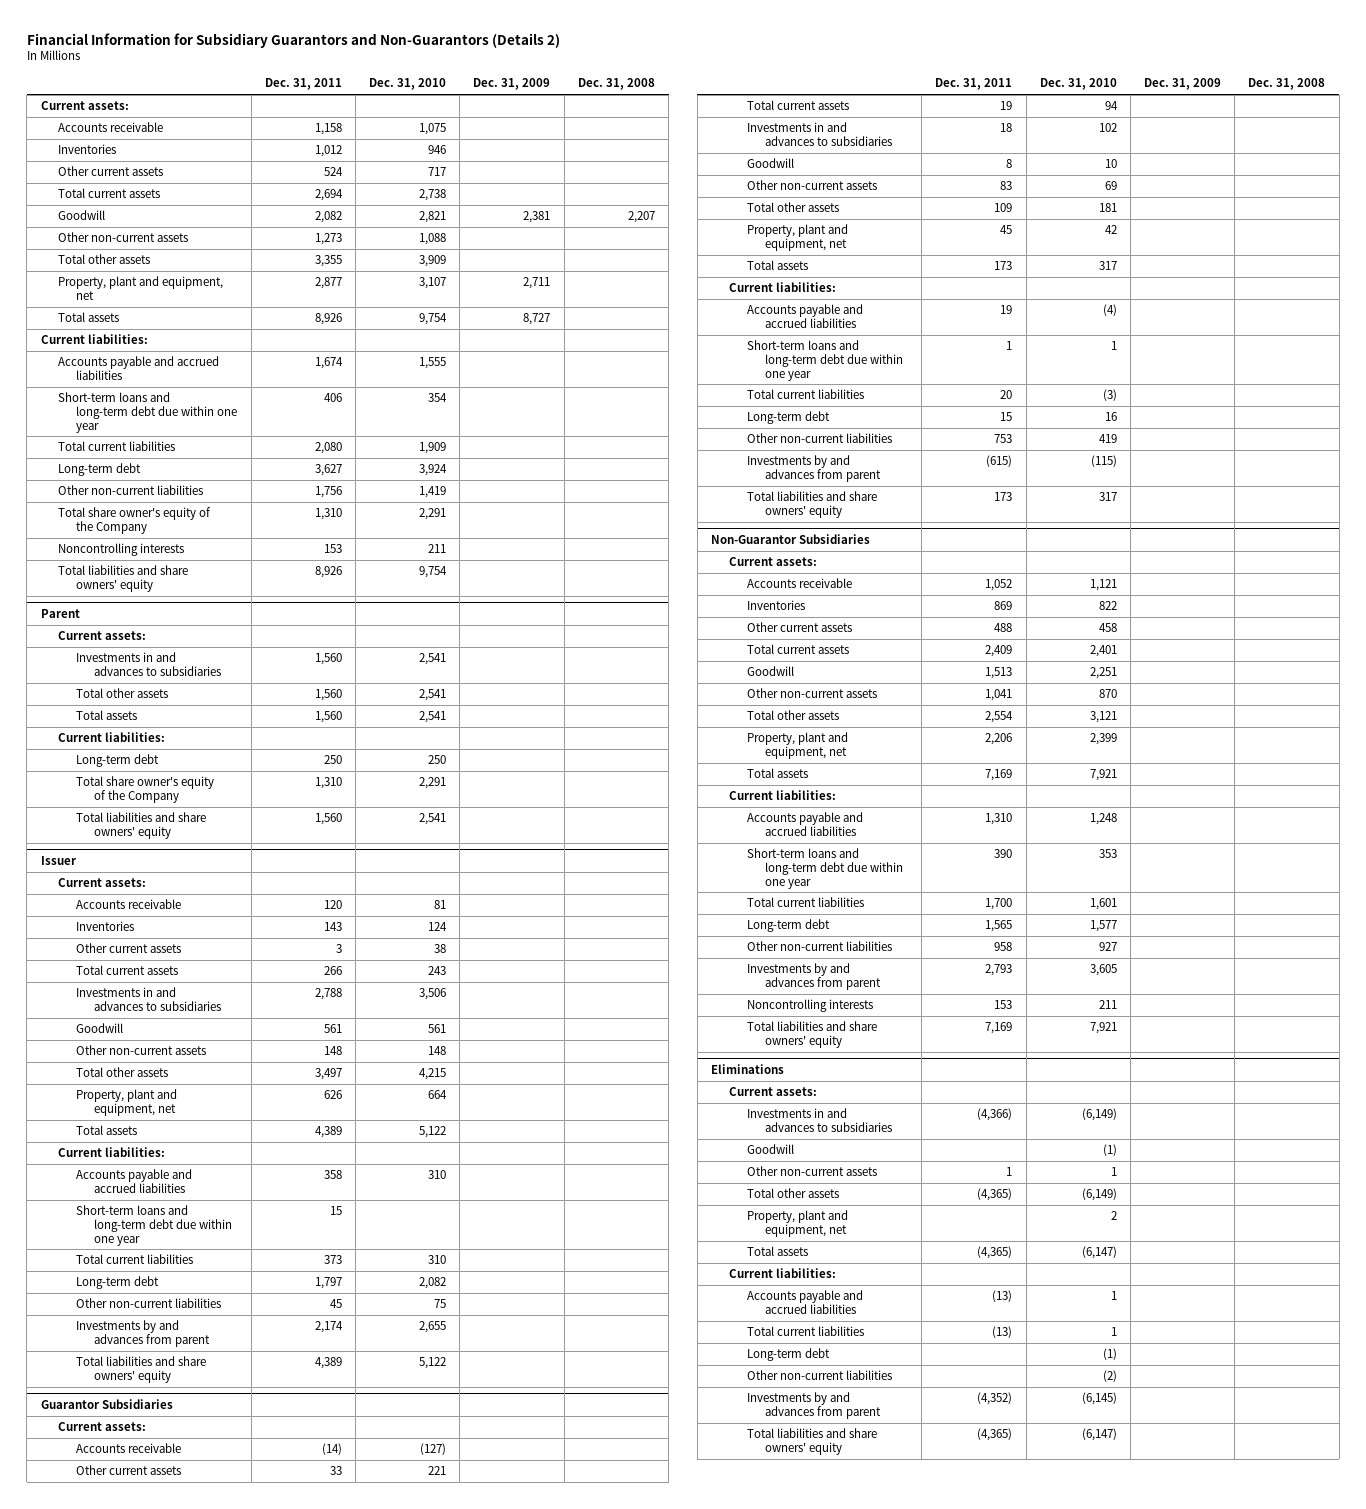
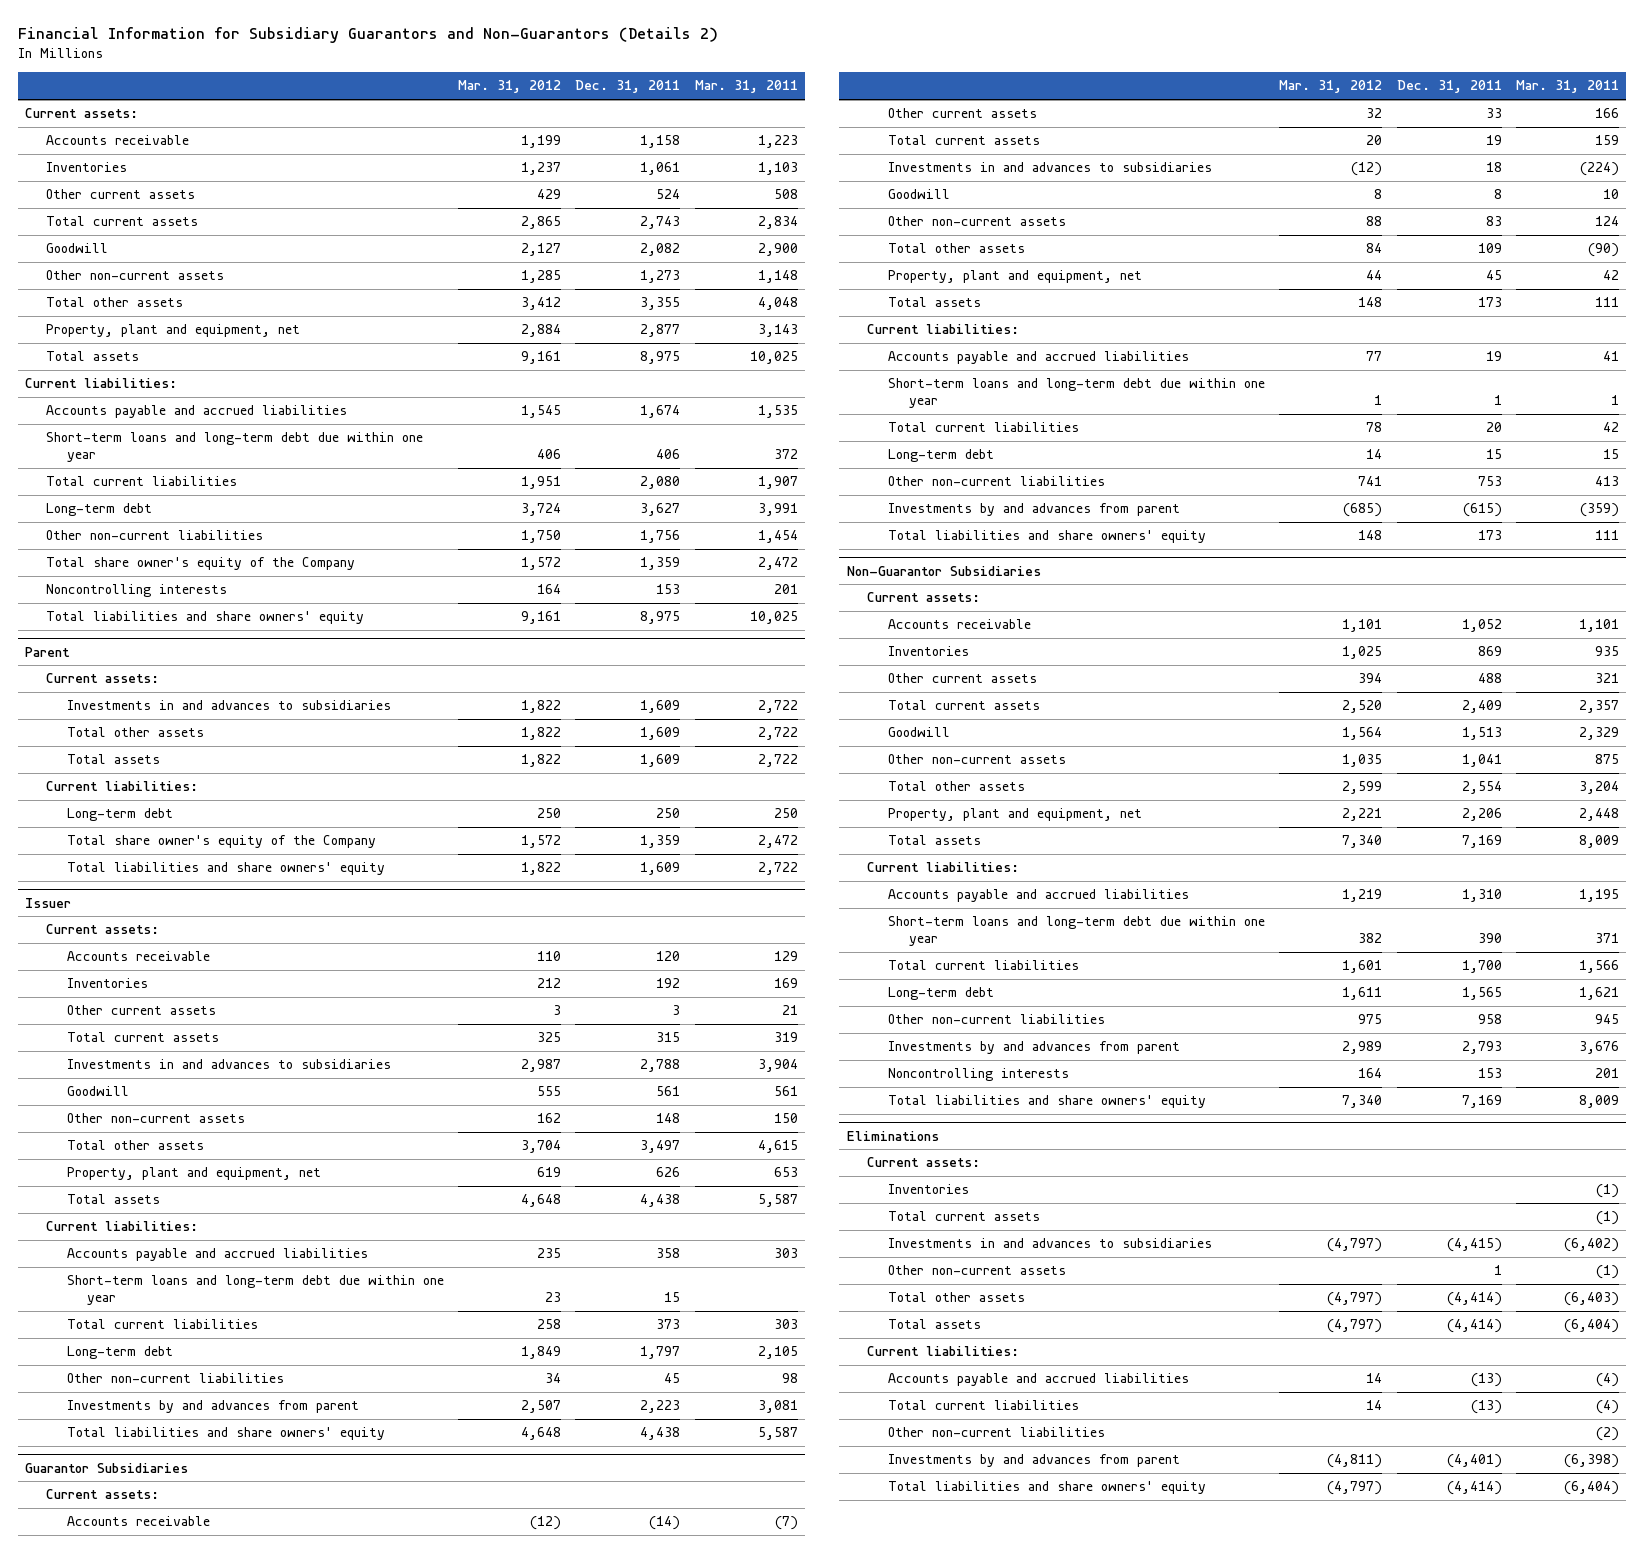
- | Dec. 31, 2011 | Dec. 31, 2010 | Dec. 31, 2009 | Dec. 31, 2008
+ | Mar. 31, 2012 | Dec. 31, 2011 | Mar. 31, 2011
- Inventories | 1,012 | 946 | |
+ Inventories | 1,237 | 1,061 | 1,103
- Total current assets | 2,694 | 2,738 | |
+ Total current assets | 2,865 | 2,743 | 2,834
- Total assets | 8,926 | 9,754 | 8,727 |
+ Total assets | 9,161 | 8,975 | 10,025
- Total share owner's equity of the Company | 1,310 | 2,291 | |
+ Total share owner's equity of the Company | 1,572 | 1,359 | 2,472
- Total liabilities and share owners' equity | 8,926 | 9,754 | |
+ Total liabilities and share owners' equity | 9,161 | 8,975 | 10,025
@ Parent
- Investments in and advances to subsidiaries | 1,560 | 2,541 | |
- Total other assets | 1,560 | 2,541 | |
- Total assets | 1,560 | 2,541 | |
+ Investments in and advances to subsidiaries | 1,822 | 1,609 | 2,722
+ Total other assets | 1,822 | 1,609 | 2,722
+ Total assets | 1,822 | 1,609 | 2,722
- Total share owner's equity of the Company | 1,310 | 2,291 | |
- Total liabilities and share owners' equity | 1,560 | 2,541 | |
+ Total share owner's equity of the Company | 1,572 | 1,359 | 2,472
+ Total liabilities and share owners' equity | 1,822 | 1,609 | 2,722
@ Issuer
- Inventories | 143 | 124 | |
+ Inventories | 212 | 192 | 169
- Total current assets | 266 | 243 | |
+ Total current assets | 325 | 315 | 319
- Total assets | 4,389 | 5,122 | |
+ Total assets | 4,648 | 4,438 | 5,587
- Investments by and advances from parent | 2,174 | 2,655 | |
- Total liabilities and share owners' equity | 4,389 | 5,122 | |
+ Investments by and advances from parent | 2,507 | 2,223 | 3,081
+ Total liabilities and share owners' equity | 4,648 | 4,438 | 5,587
@ Eliminations
- Investments in and advances to subsidiaries | (4,366) | (6,149) | |
- Goodwill | | (1) | |
+ Inventories | | | (1)
+ Total current assets | | | (1)
+ Investments in and advances to subsidiaries | (4,797) | (4,415) | (6,402)
- Total other assets | (4,365) | (6,149) | |
- Property, plant and equipment, net | | 2 | |
- Total assets | (4,365) | (6,147) | |
+ Total other assets | (4,797) | (4,414) | (6,403)
+ Total assets | (4,797) | (4,414) | (6,404)
- Long-term debt | | (1) | |
- Investments by and advances from parent | (4,352) | (6,145) | |
- Total liabilities and share owners' equity | (4,365) | (6,147) | |
+ Investments by and advances from parent | (4,811) | (4,401) | (6,398)
+ Total liabilities and share owners' equity | (4,797) | (4,414) | (6,404)

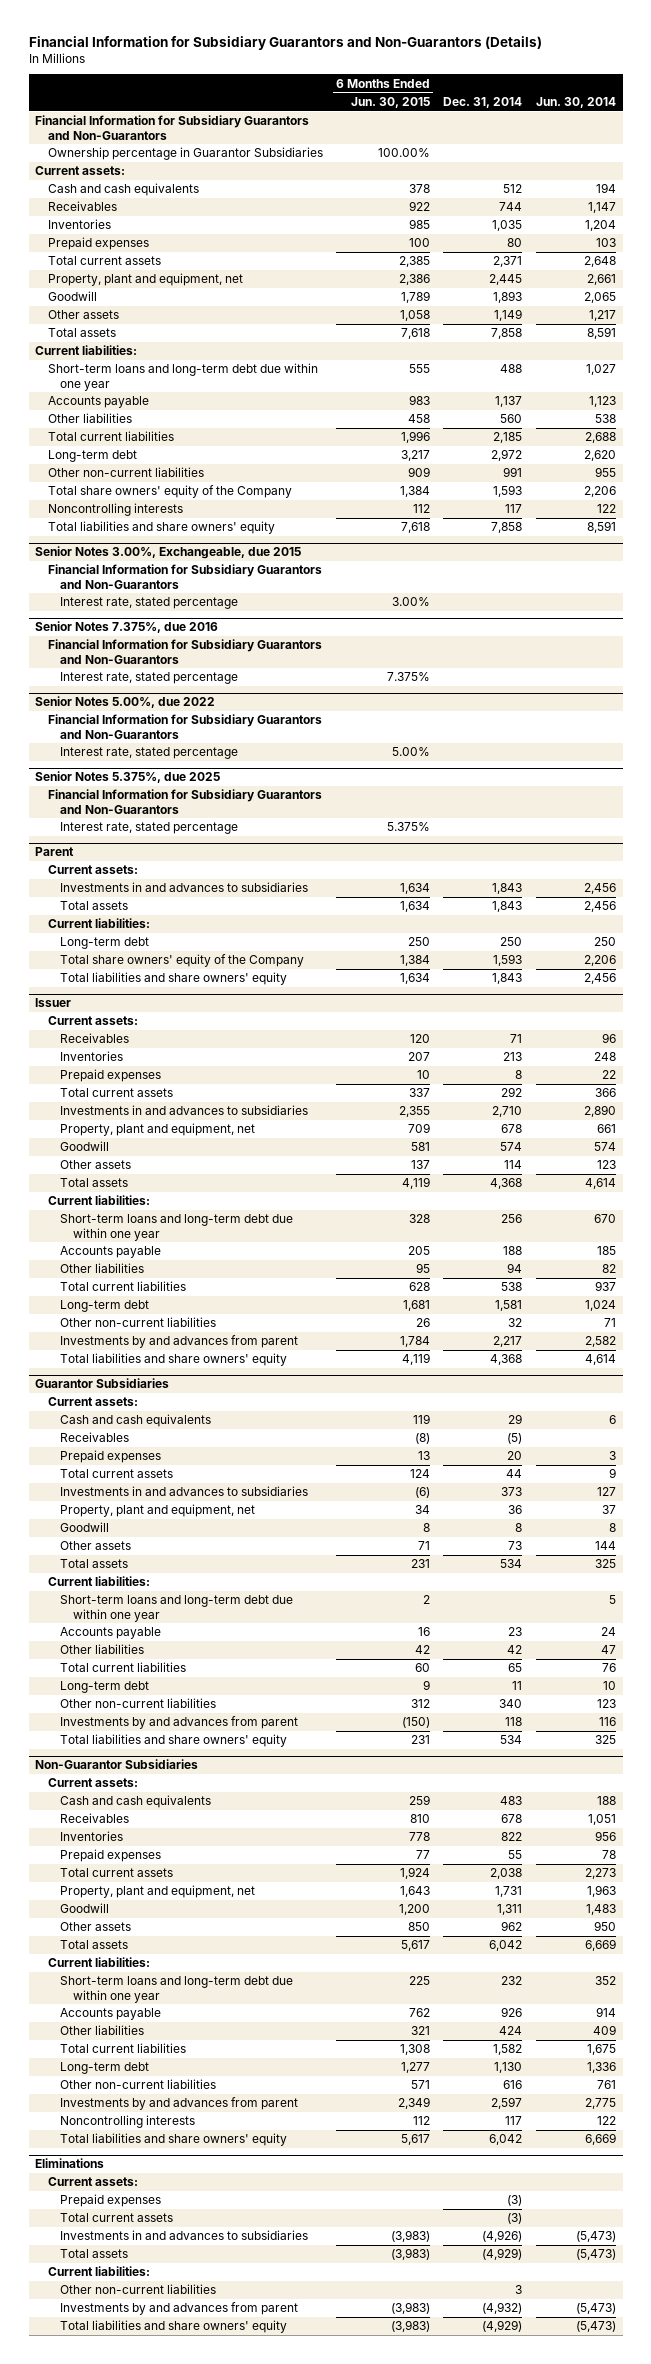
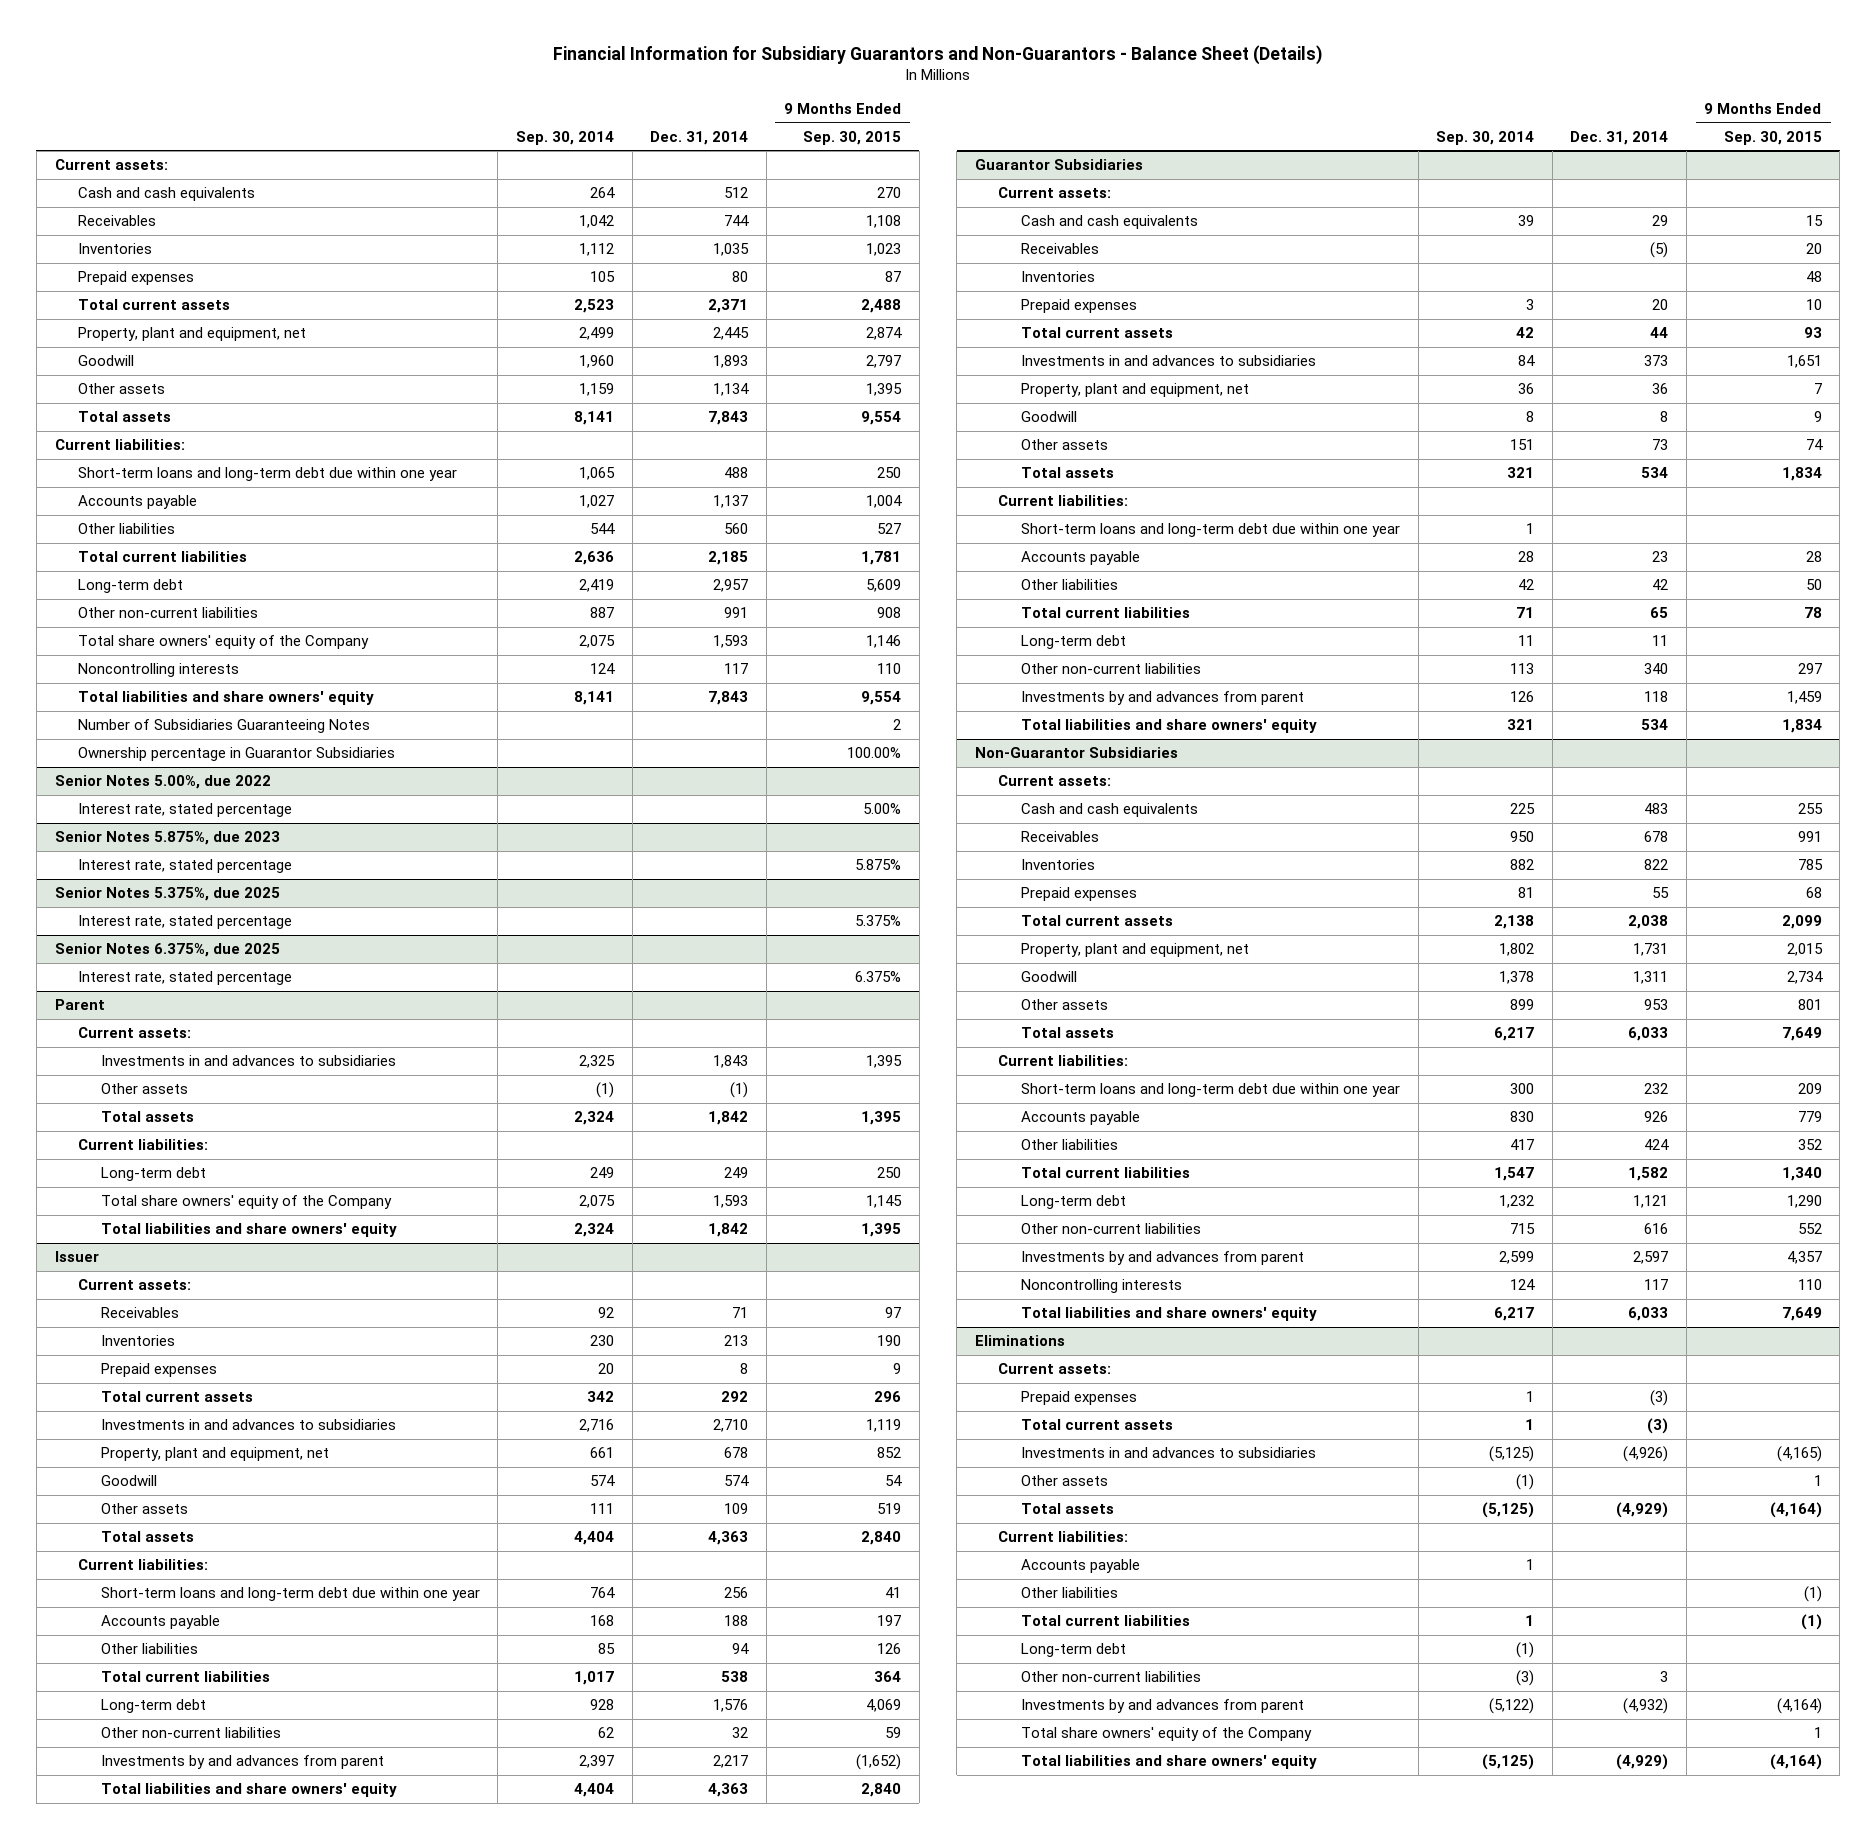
- Financial Information for Subsidiary Guarantors and Non-Guarantors (Details)
+ Financial Information for Subsidiary Guarantors and Non-Guarantors - Balance Sheet (Details)
- | 6 Months Ended Jun. 30, 2015 | Dec. 31, 2014 | Jun. 30, 2014
+ | Sep. 30, 2014 | Dec. 31, 2014 | 9 Months Ended Sep. 30, 2015
- Financial Information for Subsidiary Guarantors and Non-Guarantors
- Other assets | 1,058 | 1,149 | 1,217
- Total assets | 7,618 | 7,858 | 8,591
+ Other assets | 1,159 | 1,134 | 1,395
+ Total assets | 8,141 | 7,843 | 9,554
- Long-term debt | 3,217 | 2,972 | 2,620
+ Long-term debt | 2,419 | 2,957 | 5,609
- Total liabilities and share owners' equity | 7,618 | 7,858 | 8,591
- Senior Notes 3.00%, Exchangeable, due 2015
- Financial Information for Subsidiary Guarantors and Non-Guarantors
- Interest rate, stated percentage | 3.00% | |
- Senior Notes 7.375%, due 2016
- Financial Information for Subsidiary Guarantors and Non-Guarantors
- Interest rate, stated percentage | 7.375% | |
+ Total liabilities and share owners' equity | 8,141 | 7,843 | 9,554
+ Number of Subsidiaries Guaranteeing Notes | | | 2
moved down: Ownership percentage in Guarantor Subsidiaries | | | 100.00%
@ Senior Notes 5.00%, due 2022
- Financial Information for Subsidiary Guarantors and Non-Guarantors
+ Senior Notes 5.875%, due 2023
+ Interest rate, stated percentage | | | 5.875%
@ Senior Notes 5.375%, due 2025
- Financial Information for Subsidiary Guarantors and Non-Guarantors
+ Senior Notes 6.375%, due 2025
+ Interest rate, stated percentage | | | 6.375%
@ Parent
- Total assets | 1,634 | 1,843 | 2,456
+ Other assets | (1) | (1) |
+ Total assets | 2,324 | 1,842 | 1,395
- Long-term debt | 250 | 250 | 250
+ Long-term debt | 249 | 249 | 250
- Total liabilities and share owners' equity | 1,634 | 1,843 | 2,456
+ Total liabilities and share owners' equity | 2,324 | 1,842 | 1,395
@ Issuer
- Other assets | 137 | 114 | 123
- Total assets | 4,119 | 4,368 | 4,614
+ Other assets | 111 | 109 | 519
+ Total assets | 4,404 | 4,363 | 2,840
- Long-term debt | 1,681 | 1,581 | 1,024
+ Long-term debt | 928 | 1,576 | 4,069
- Total liabilities and share owners' equity | 4,119 | 4,368 | 4,614
+ Total liabilities and share owners' equity | 4,404 | 4,363 | 2,840
@ Guarantor Subsidiaries
+ Inventories | | | 48
@ Non-Guarantor Subsidiaries
- Other assets | 850 | 962 | 950
- Total assets | 5,617 | 6,042 | 6,669
+ Other assets | 899 | 953 | 801
+ Total assets | 6,217 | 6,033 | 7,649
- Long-term debt | 1,277 | 1,130 | 1,336
+ Long-term debt | 1,232 | 1,121 | 1,290
- Total liabilities and share owners' equity | 5,617 | 6,042 | 6,669
+ Total liabilities and share owners' equity | 6,217 | 6,033 | 7,649
@ Eliminations
+ Other assets | (1) | | 1
+ Accounts payable | 1 | |
+ Other liabilities | | | (1)
+ Total current liabilities | 1 | | (1)
+ Long-term debt | (1) | |
+ Total share owners' equity of the Company | | | 1

